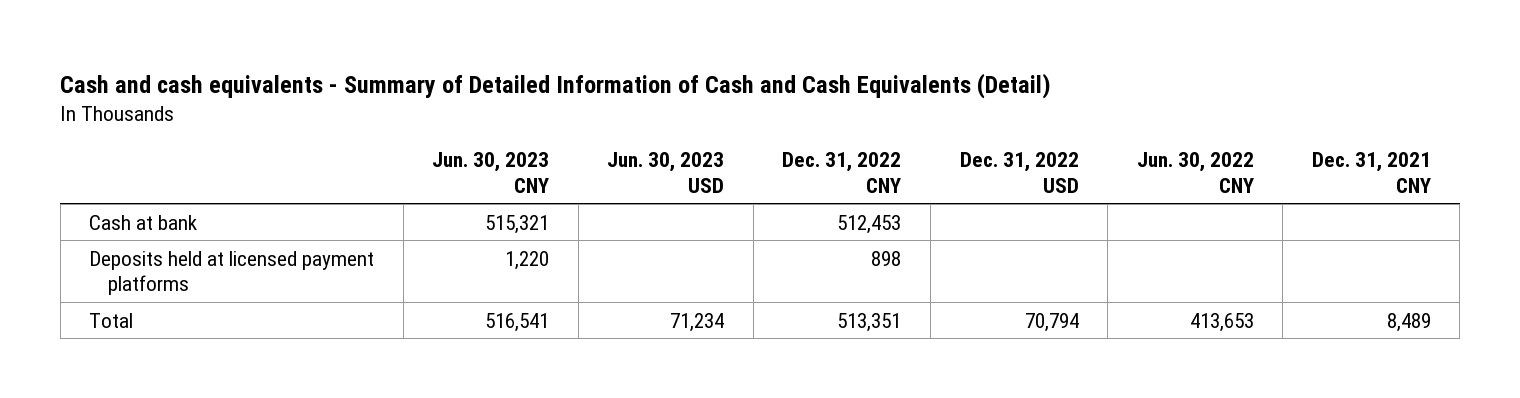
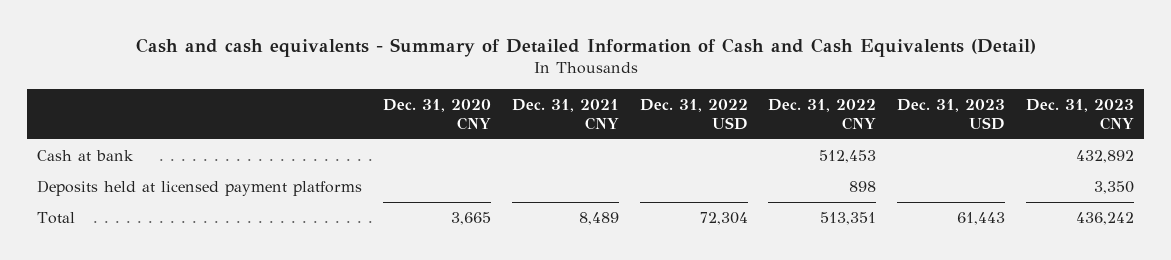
- | Jun. 30, 2023 CNY | Jun. 30, 2023 USD | Dec. 31, 2022 CNY | Dec. 31, 2022 USD | Jun. 30, 2022 CNY | Dec. 31, 2021 CNY
+ | Dec. 31, 2020 CNY | Dec. 31, 2021 CNY | Dec. 31, 2022 USD | Dec. 31, 2022 CNY | Dec. 31, 2023 USD | Dec. 31, 2023 CNY
- Total | 516,541 | 71,234 | 513,351 | 70,794 | 413,653 | 8,489
+ Total | 3,665 | 8,489 | 72,304 | 513,351 | 61,443 | 436,242

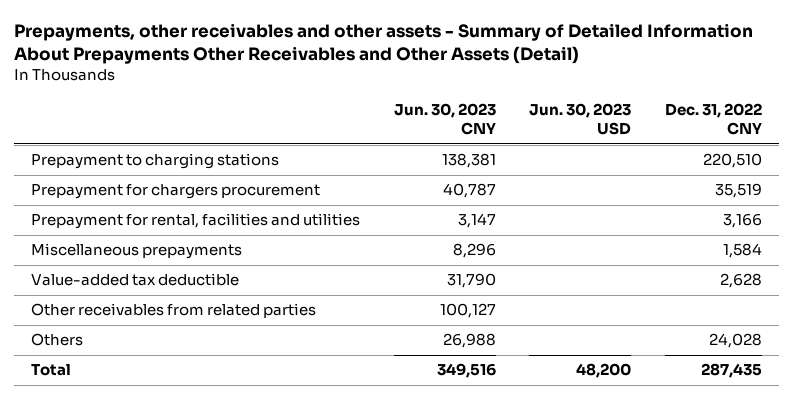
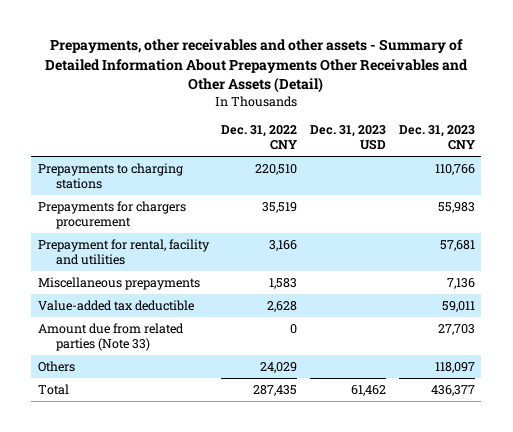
- | Jun. 30, 2023 CNY | Jun. 30, 2023 USD | Dec. 31, 2022 CNY
+ | Dec. 31, 2022 CNY | Dec. 31, 2023 USD | Dec. 31, 2023 CNY
- Prepayment to charging stations | 138,381 | | 220,510
- Prepayment for chargers procurement | 40,787 | | 35,519
- Prepayment for rental, facilities and utilities | 3,147 | | 3,166
- Miscellaneous prepayments | 8,296 | | 1,584
+ Prepayments to charging stations | 220,510 | | 110,766
+ Prepayments for chargers procurement | 35,519 | | 55,983
+ Prepayment for rental, facility and utilities | 3,166 | | 57,681
+ Miscellaneous prepayments | 1,583 | | 7,136
- Other receivables from related parties | 100,127 | |
- Others | 26,988 | | 24,028
+ Amount due from related parties (Note 33) | 0 | | 27,703
+ Others | 24,029 | | 118,097

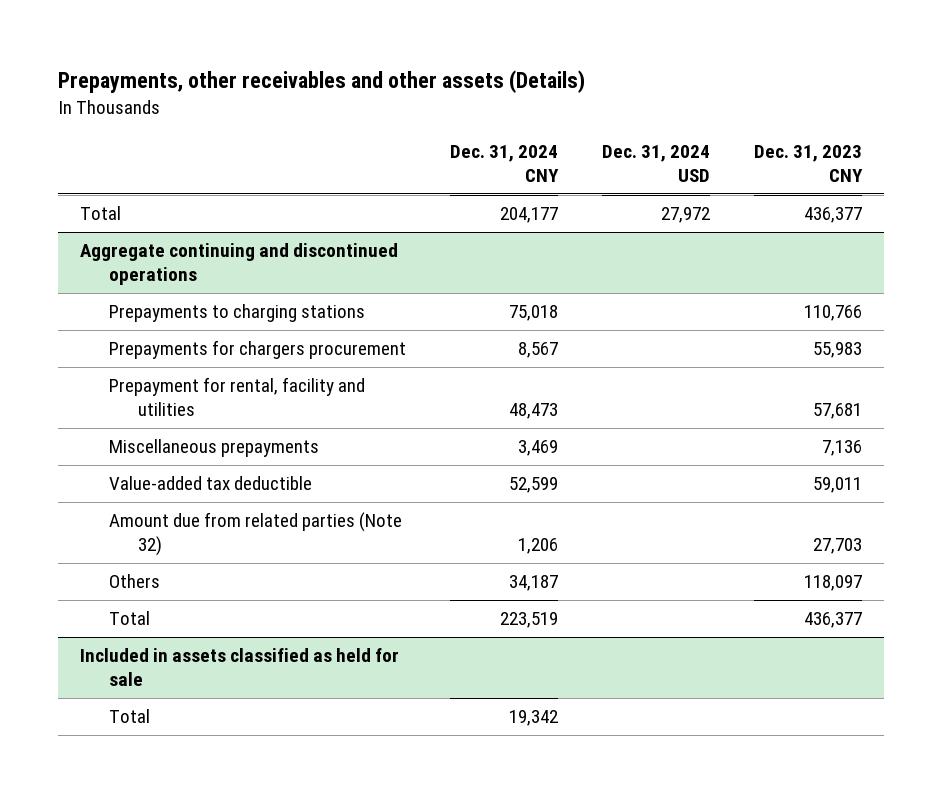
- Prepayments, other receivables and other assets - Summary of Detailed Information About Prepayments Other Receivables and Other Assets (Detail)
+ Prepayments, other receivables and other assets (Details)
- | Dec. 31, 2022 CNY | Dec. 31, 2023 USD | Dec. 31, 2023 CNY
+ | Dec. 31, 2024 CNY | Dec. 31, 2024 USD | Dec. 31, 2023 CNY
+ Total | 204,177 | 27,972 | 436,377
+ Aggregate continuing and discontinued operations
- Amount due from related parties (Note 33) | 0 | | 27,703
+ Amount due from related parties (Note 32) | 1,206 | | 27,703
+ Included in assets classified as held for sale
+ Total | 19,342 | |

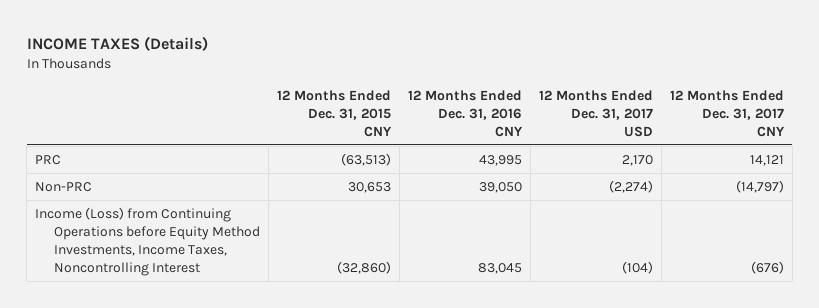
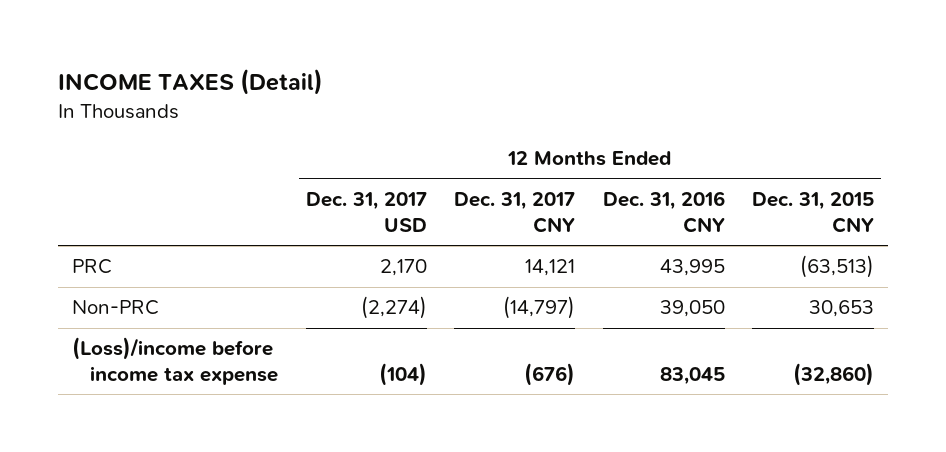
- INCOME TAXES (Details)
+ INCOME TAXES (Detail)
- | 12 Months Ended Dec. 31, 2015 CNY | 12 Months Ended Dec. 31, 2016 CNY | 12 Months Ended Dec. 31, 2017 USD | 12 Months Ended Dec. 31, 2017 CNY
+ | 12 Months Ended Dec. 31, 2017 USD | 12 Months Ended Dec. 31, 2017 CNY | 12 Months Ended Dec. 31, 2016 CNY | 12 Months Ended Dec. 31, 2015 CNY
- Income (Loss) from Continuing Operations before Equity Method Investments, Income Taxes, Noncontrolling Interest | (32,860) | 83,045 | (104) | (676)
+ (Loss)/income before income tax expense | (104) | (676) | 83,045 | (32,860)

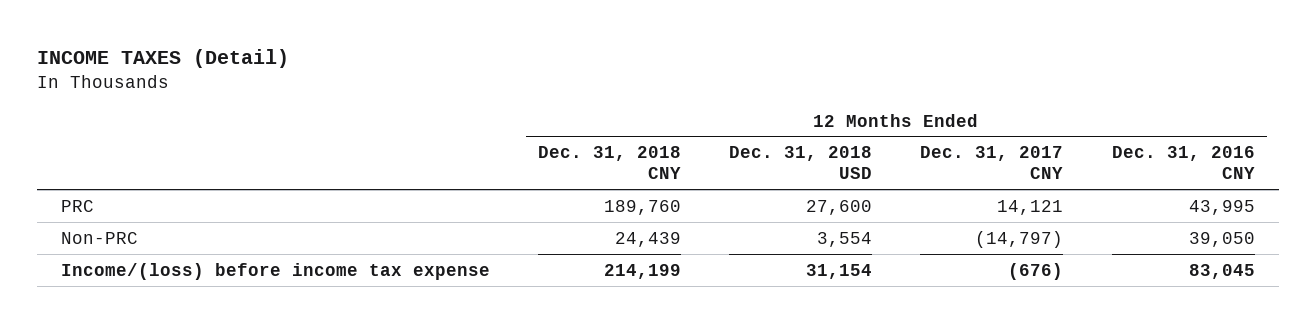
- | 12 Months Ended Dec. 31, 2017 USD | 12 Months Ended Dec. 31, 2017 CNY | 12 Months Ended Dec. 31, 2016 CNY | 12 Months Ended Dec. 31, 2015 CNY
+ | 12 Months Ended Dec. 31, 2018 CNY | 12 Months Ended Dec. 31, 2018 USD | 12 Months Ended Dec. 31, 2017 CNY | 12 Months Ended Dec. 31, 2016 CNY
- (Loss)/income before income tax expense | (104) | (676) | 83,045 | (32,860)
+ Income/(loss) before income tax expense | 214,199 | 31,154 | (676) | 83,045

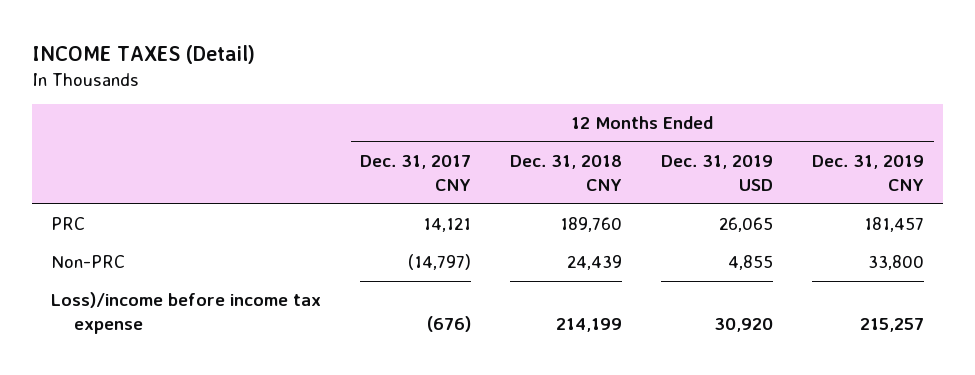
- | 12 Months Ended Dec. 31, 2018 CNY | 12 Months Ended Dec. 31, 2018 USD | 12 Months Ended Dec. 31, 2017 CNY | 12 Months Ended Dec. 31, 2016 CNY
+ | 12 Months Ended Dec. 31, 2017 CNY | 12 Months Ended Dec. 31, 2018 CNY | 12 Months Ended Dec. 31, 2019 USD | 12 Months Ended Dec. 31, 2019 CNY
- Income/(loss) before income tax expense | 214,199 | 31,154 | (676) | 83,045
+ Loss)/income before income tax expense | (676) | 214,199 | 30,920 | 215,257

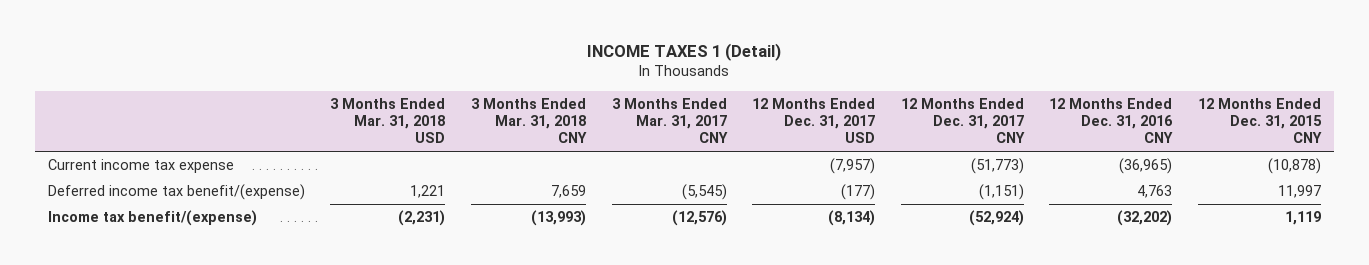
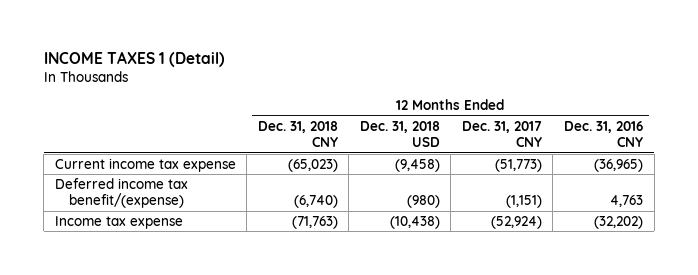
- | 3 Months Ended Mar. 31, 2018 USD | 3 Months Ended Mar. 31, 2018 CNY | 3 Months Ended Mar. 31, 2017 CNY | 12 Months Ended Dec. 31, 2017 USD | 12 Months Ended Dec. 31, 2017 CNY | 12 Months Ended Dec. 31, 2016 CNY | 12 Months Ended Dec. 31, 2015 CNY
+ | 12 Months Ended Dec. 31, 2018 CNY | 12 Months Ended Dec. 31, 2018 USD | 12 Months Ended Dec. 31, 2017 CNY | 12 Months Ended Dec. 31, 2016 CNY
- Income tax benefit/(expense) | (2,231) | (13,993) | (12,576) | (8,134) | (52,924) | (32,202) | 1,119
+ Income tax expense | (71,763) | (10,438) | (52,924) | (32,202)

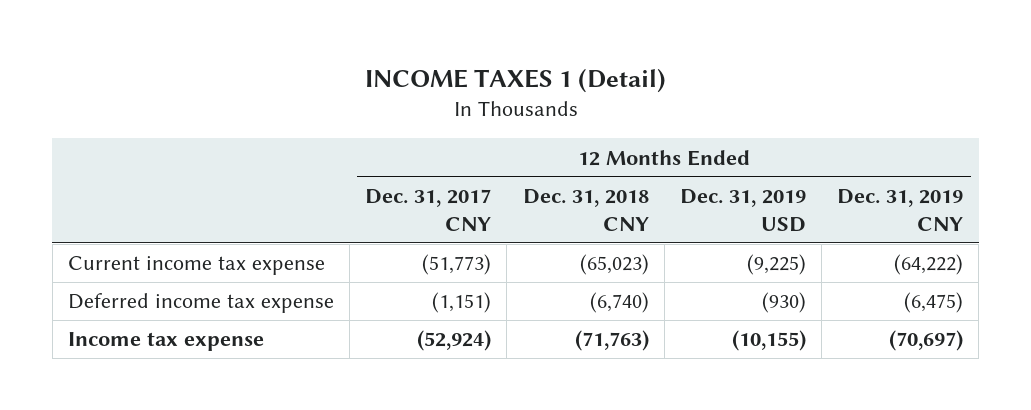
- | 12 Months Ended Dec. 31, 2018 CNY | 12 Months Ended Dec. 31, 2018 USD | 12 Months Ended Dec. 31, 2017 CNY | 12 Months Ended Dec. 31, 2016 CNY
+ | 12 Months Ended Dec. 31, 2017 CNY | 12 Months Ended Dec. 31, 2018 CNY | 12 Months Ended Dec. 31, 2019 USD | 12 Months Ended Dec. 31, 2019 CNY
- Deferred income tax benefit/(expense) | (6,740) | (980) | (1,151) | 4,763
+ Deferred income tax expense | (1,151) | (6,740) | (930) | (6,475)

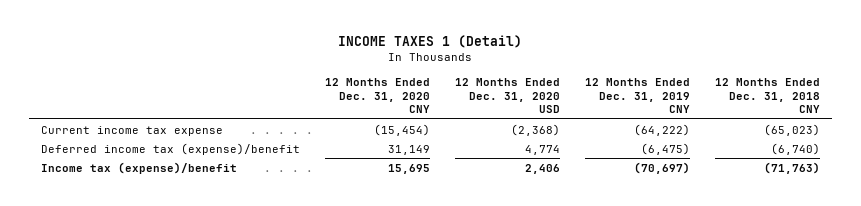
- | 12 Months Ended Dec. 31, 2017 CNY | 12 Months Ended Dec. 31, 2018 CNY | 12 Months Ended Dec. 31, 2019 USD | 12 Months Ended Dec. 31, 2019 CNY
+ | 12 Months Ended Dec. 31, 2020 CNY | 12 Months Ended Dec. 31, 2020 USD | 12 Months Ended Dec. 31, 2019 CNY | 12 Months Ended Dec. 31, 2018 CNY
- Deferred income tax expense | (1,151) | (6,740) | (930) | (6,475)
- Income tax expense | (52,924) | (71,763) | (10,155) | (70,697)
+ Deferred income tax (expense)/benefit | 31,149 | 4,774 | (6,475) | (6,740)
+ Income tax (expense)/benefit | 15,695 | 2,406 | (70,697) | (71,763)

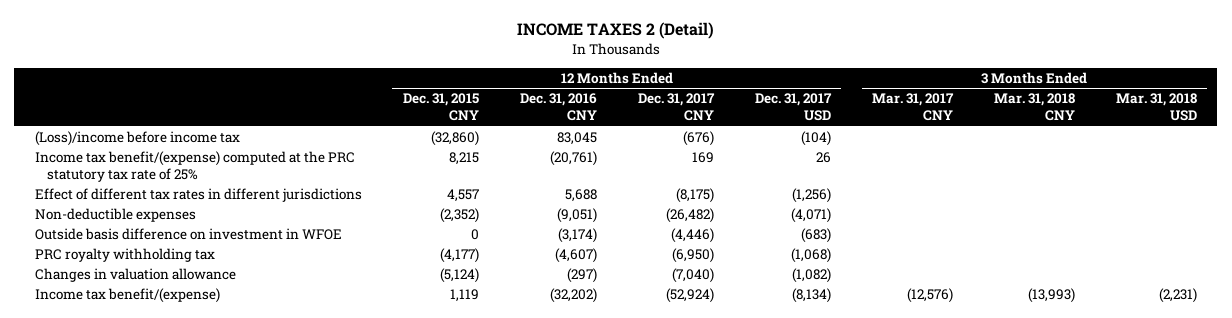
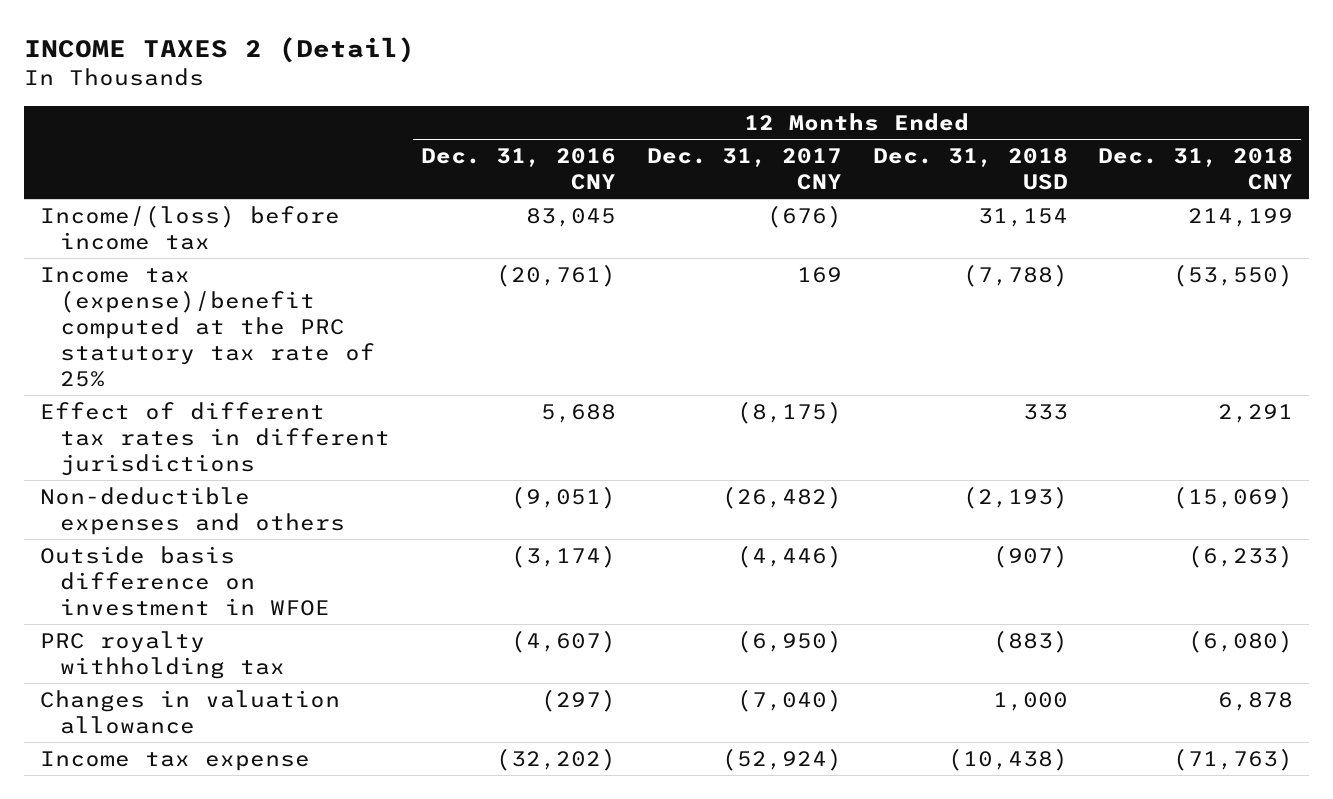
- | 12 Months Ended Dec. 31, 2015 CNY | 12 Months Ended Dec. 31, 2016 CNY | 12 Months Ended Dec. 31, 2017 CNY | 12 Months Ended Dec. 31, 2017 USD | 3 Months Ended Mar. 31, 2017 CNY | 3 Months Ended Mar. 31, 2018 CNY | 3 Months Ended Mar. 31, 2018 USD
+ | 12 Months Ended Dec. 31, 2016 CNY | 12 Months Ended Dec. 31, 2017 CNY | 12 Months Ended Dec. 31, 2018 USD | 12 Months Ended Dec. 31, 2018 CNY
- (Loss)/income before income tax | (32,860) | 83,045 | (676) | (104) | | |
- Income tax benefit/(expense) computed at the PRC statutory tax rate of 25% | 8,215 | (20,761) | 169 | 26 | | |
+ Income/(loss) before income tax | 83,045 | (676) | 31,154 | 214,199
+ Income tax (expense)/benefit computed at the PRC statutory tax rate of 25% | (20,761) | 169 | (7,788) | (53,550)
- Non-deductible expenses | (2,352) | (9,051) | (26,482) | (4,071) | | |
+ Non-deductible expenses and others | (9,051) | (26,482) | (2,193) | (15,069)
- Income tax benefit/(expense) | 1,119 | (32,202) | (52,924) | (8,134) | (12,576) | (13,993) | (2,231)
+ Income tax expense | (32,202) | (52,924) | (10,438) | (71,763)

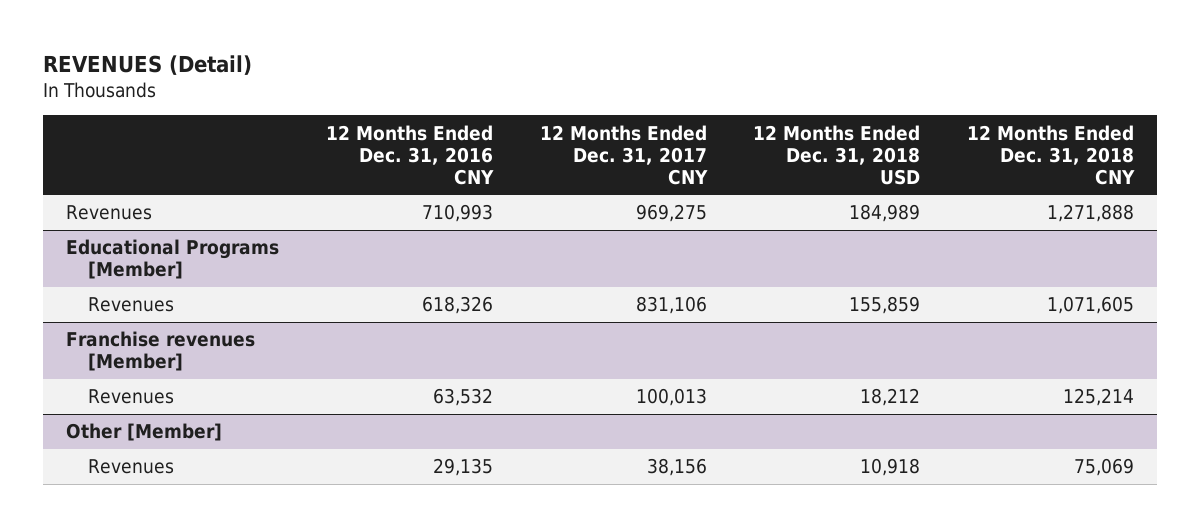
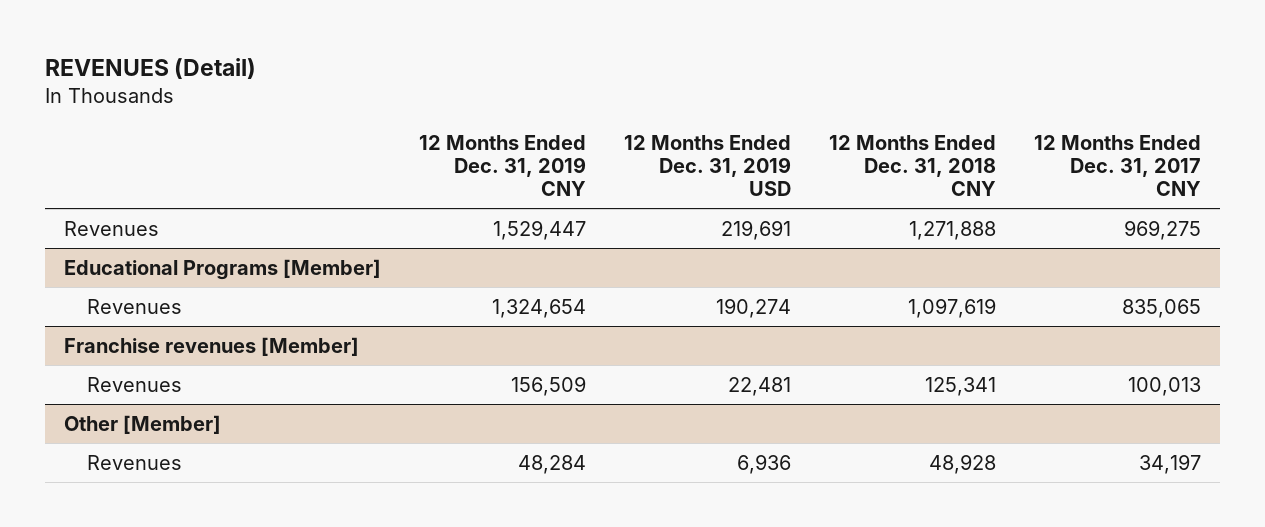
- | 12 Months Ended Dec. 31, 2016 CNY | 12 Months Ended Dec. 31, 2017 CNY | 12 Months Ended Dec. 31, 2018 USD | 12 Months Ended Dec. 31, 2018 CNY
+ | 12 Months Ended Dec. 31, 2019 CNY | 12 Months Ended Dec. 31, 2019 USD | 12 Months Ended Dec. 31, 2018 CNY | 12 Months Ended Dec. 31, 2017 CNY
@ Educational Programs [Member]
- Revenues | 618,326 | 831,106 | 155,859 | 1,071,605
+ Revenues | 1,324,654 | 190,274 | 1,097,619 | 835,065
@ Franchise revenues [Member]
- Revenues | 63,532 | 100,013 | 18,212 | 125,214
+ Revenues | 156,509 | 22,481 | 125,341 | 100,013
@ Other [Member]
- Revenues | 29,135 | 38,156 | 10,918 | 75,069
+ Revenues | 48,284 | 6,936 | 48,928 | 34,197

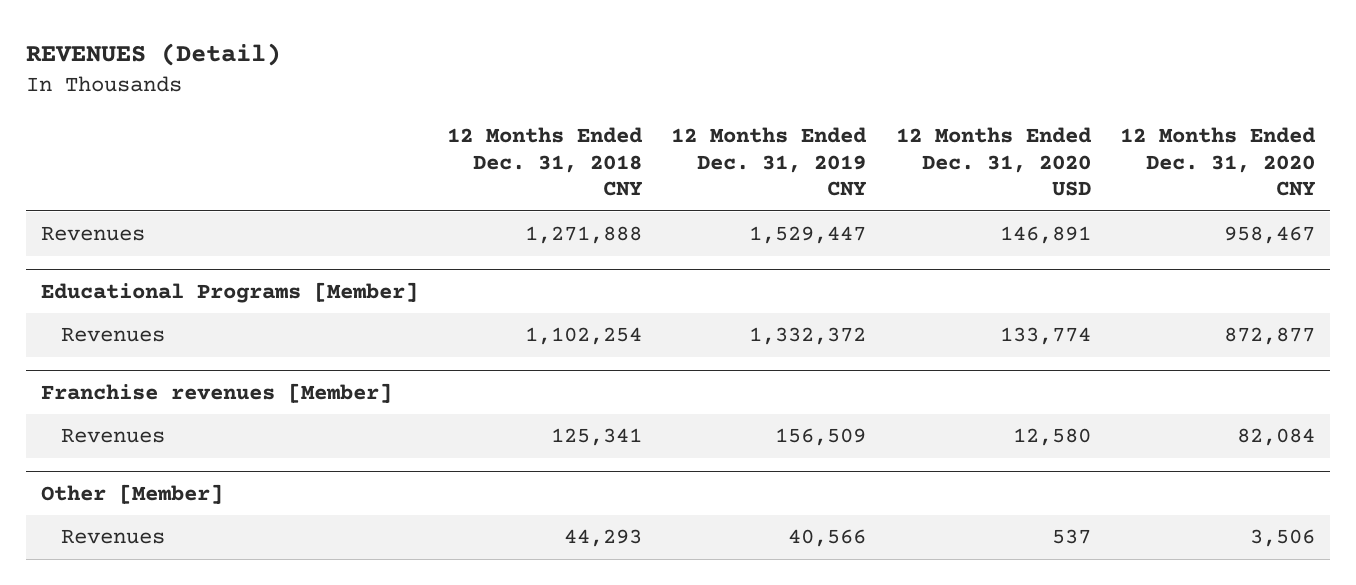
- | 12 Months Ended Dec. 31, 2019 CNY | 12 Months Ended Dec. 31, 2019 USD | 12 Months Ended Dec. 31, 2018 CNY | 12 Months Ended Dec. 31, 2017 CNY
+ | 12 Months Ended Dec. 31, 2018 CNY | 12 Months Ended Dec. 31, 2019 CNY | 12 Months Ended Dec. 31, 2020 USD | 12 Months Ended Dec. 31, 2020 CNY
@ Educational Programs [Member]
- Revenues | 1,324,654 | 190,274 | 1,097,619 | 835,065
+ Revenues | 1,102,254 | 1,332,372 | 133,774 | 872,877
@ Other [Member]
- Revenues | 48,284 | 6,936 | 48,928 | 34,197
+ Revenues | 44,293 | 40,566 | 537 | 3,506

